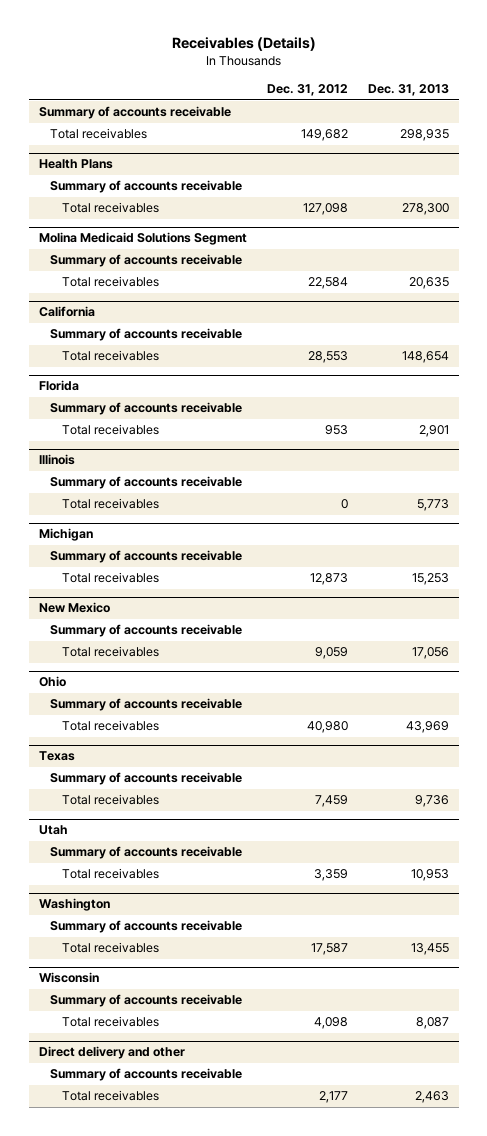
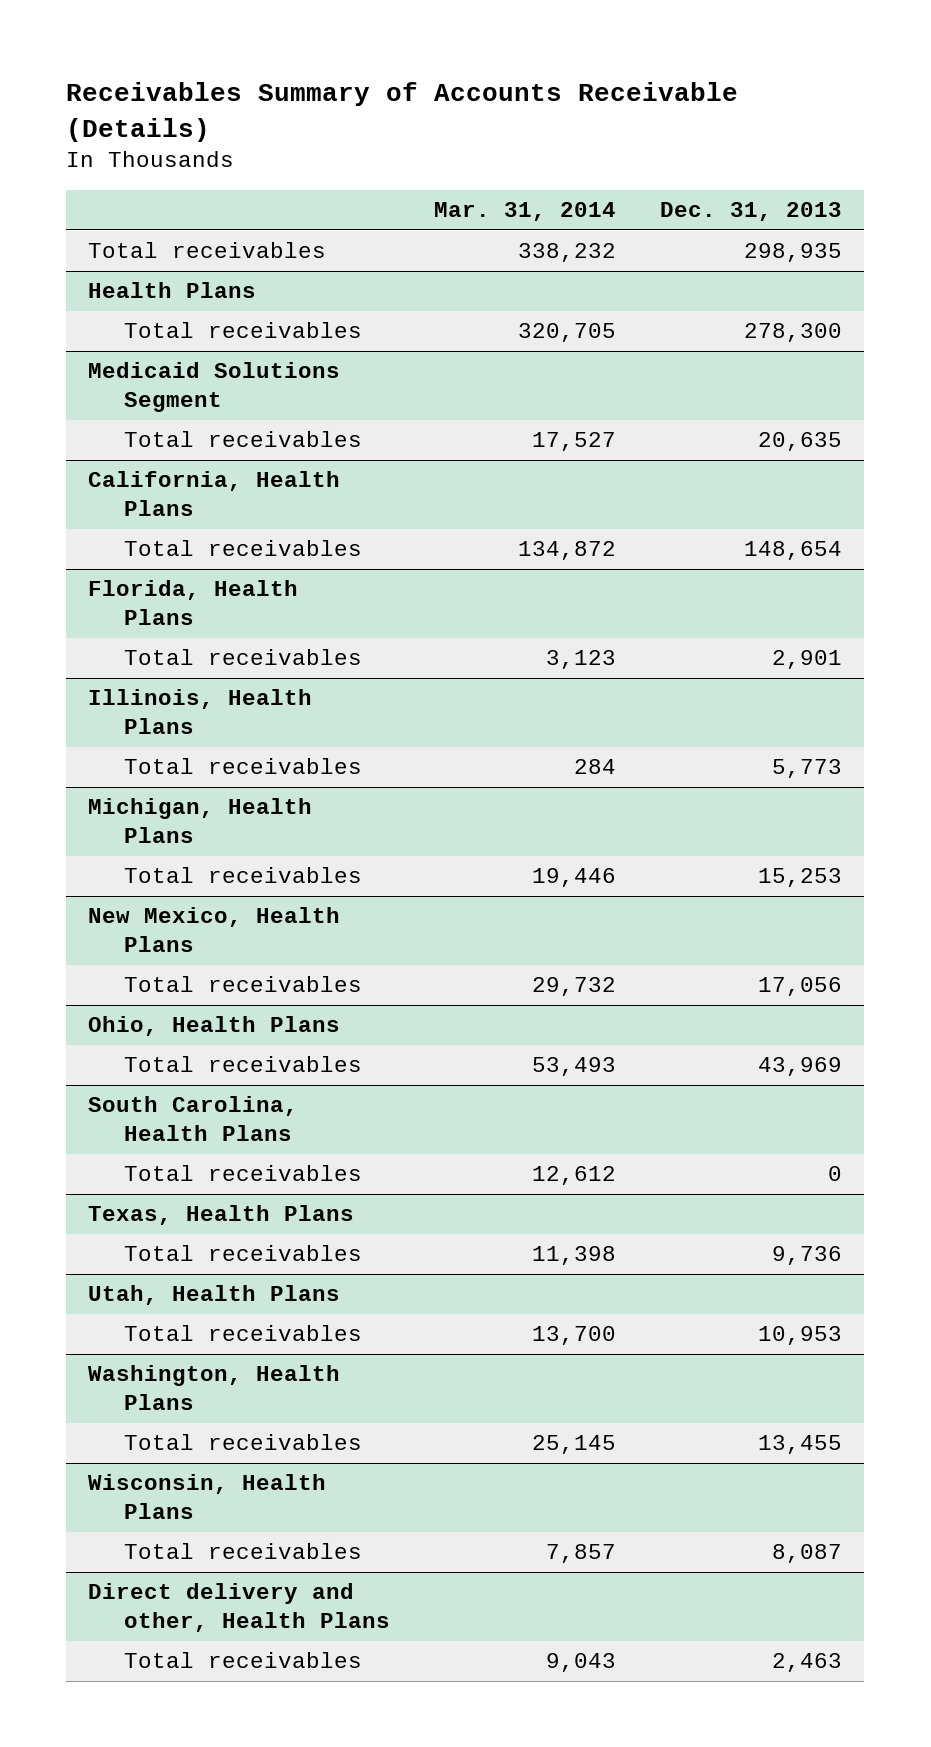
- Receivables (Details)
+ Receivables Summary of Accounts Receivable (Details)
- | Dec. 31, 2012 | Dec. 31, 2013
+ | Mar. 31, 2014 | Dec. 31, 2013
- Summary of accounts receivable
@ Health Plans
- Summary of accounts receivable
- Molina Medicaid Solutions Segment
- Summary of accounts receivable
+ Medicaid Solutions Segment
- California
- Summary of accounts receivable
+ California, Health Plans
- Florida
- Summary of accounts receivable
+ Florida, Health Plans
- Illinois
- Summary of accounts receivable
+ Illinois, Health Plans
- Michigan
- Summary of accounts receivable
+ Michigan, Health Plans
- New Mexico
- Summary of accounts receivable
+ New Mexico, Health Plans
- Ohio
- Summary of accounts receivable
+ Ohio, Health Plans
- Texas
- Summary of accounts receivable
+ South Carolina, Health Plans
+ Total receivables | 12,612 | 0
+ Texas, Health Plans
- Utah
- Summary of accounts receivable
+ Utah, Health Plans
- Washington
- Summary of accounts receivable
+ Washington, Health Plans
- Wisconsin
- Summary of accounts receivable
+ Wisconsin, Health Plans
- Direct delivery and other
- Summary of accounts receivable
+ Direct delivery and other, Health Plans

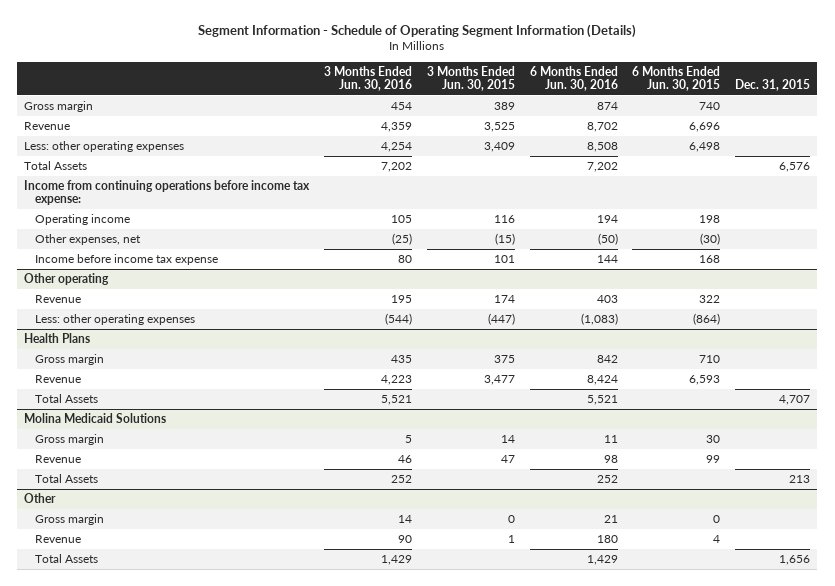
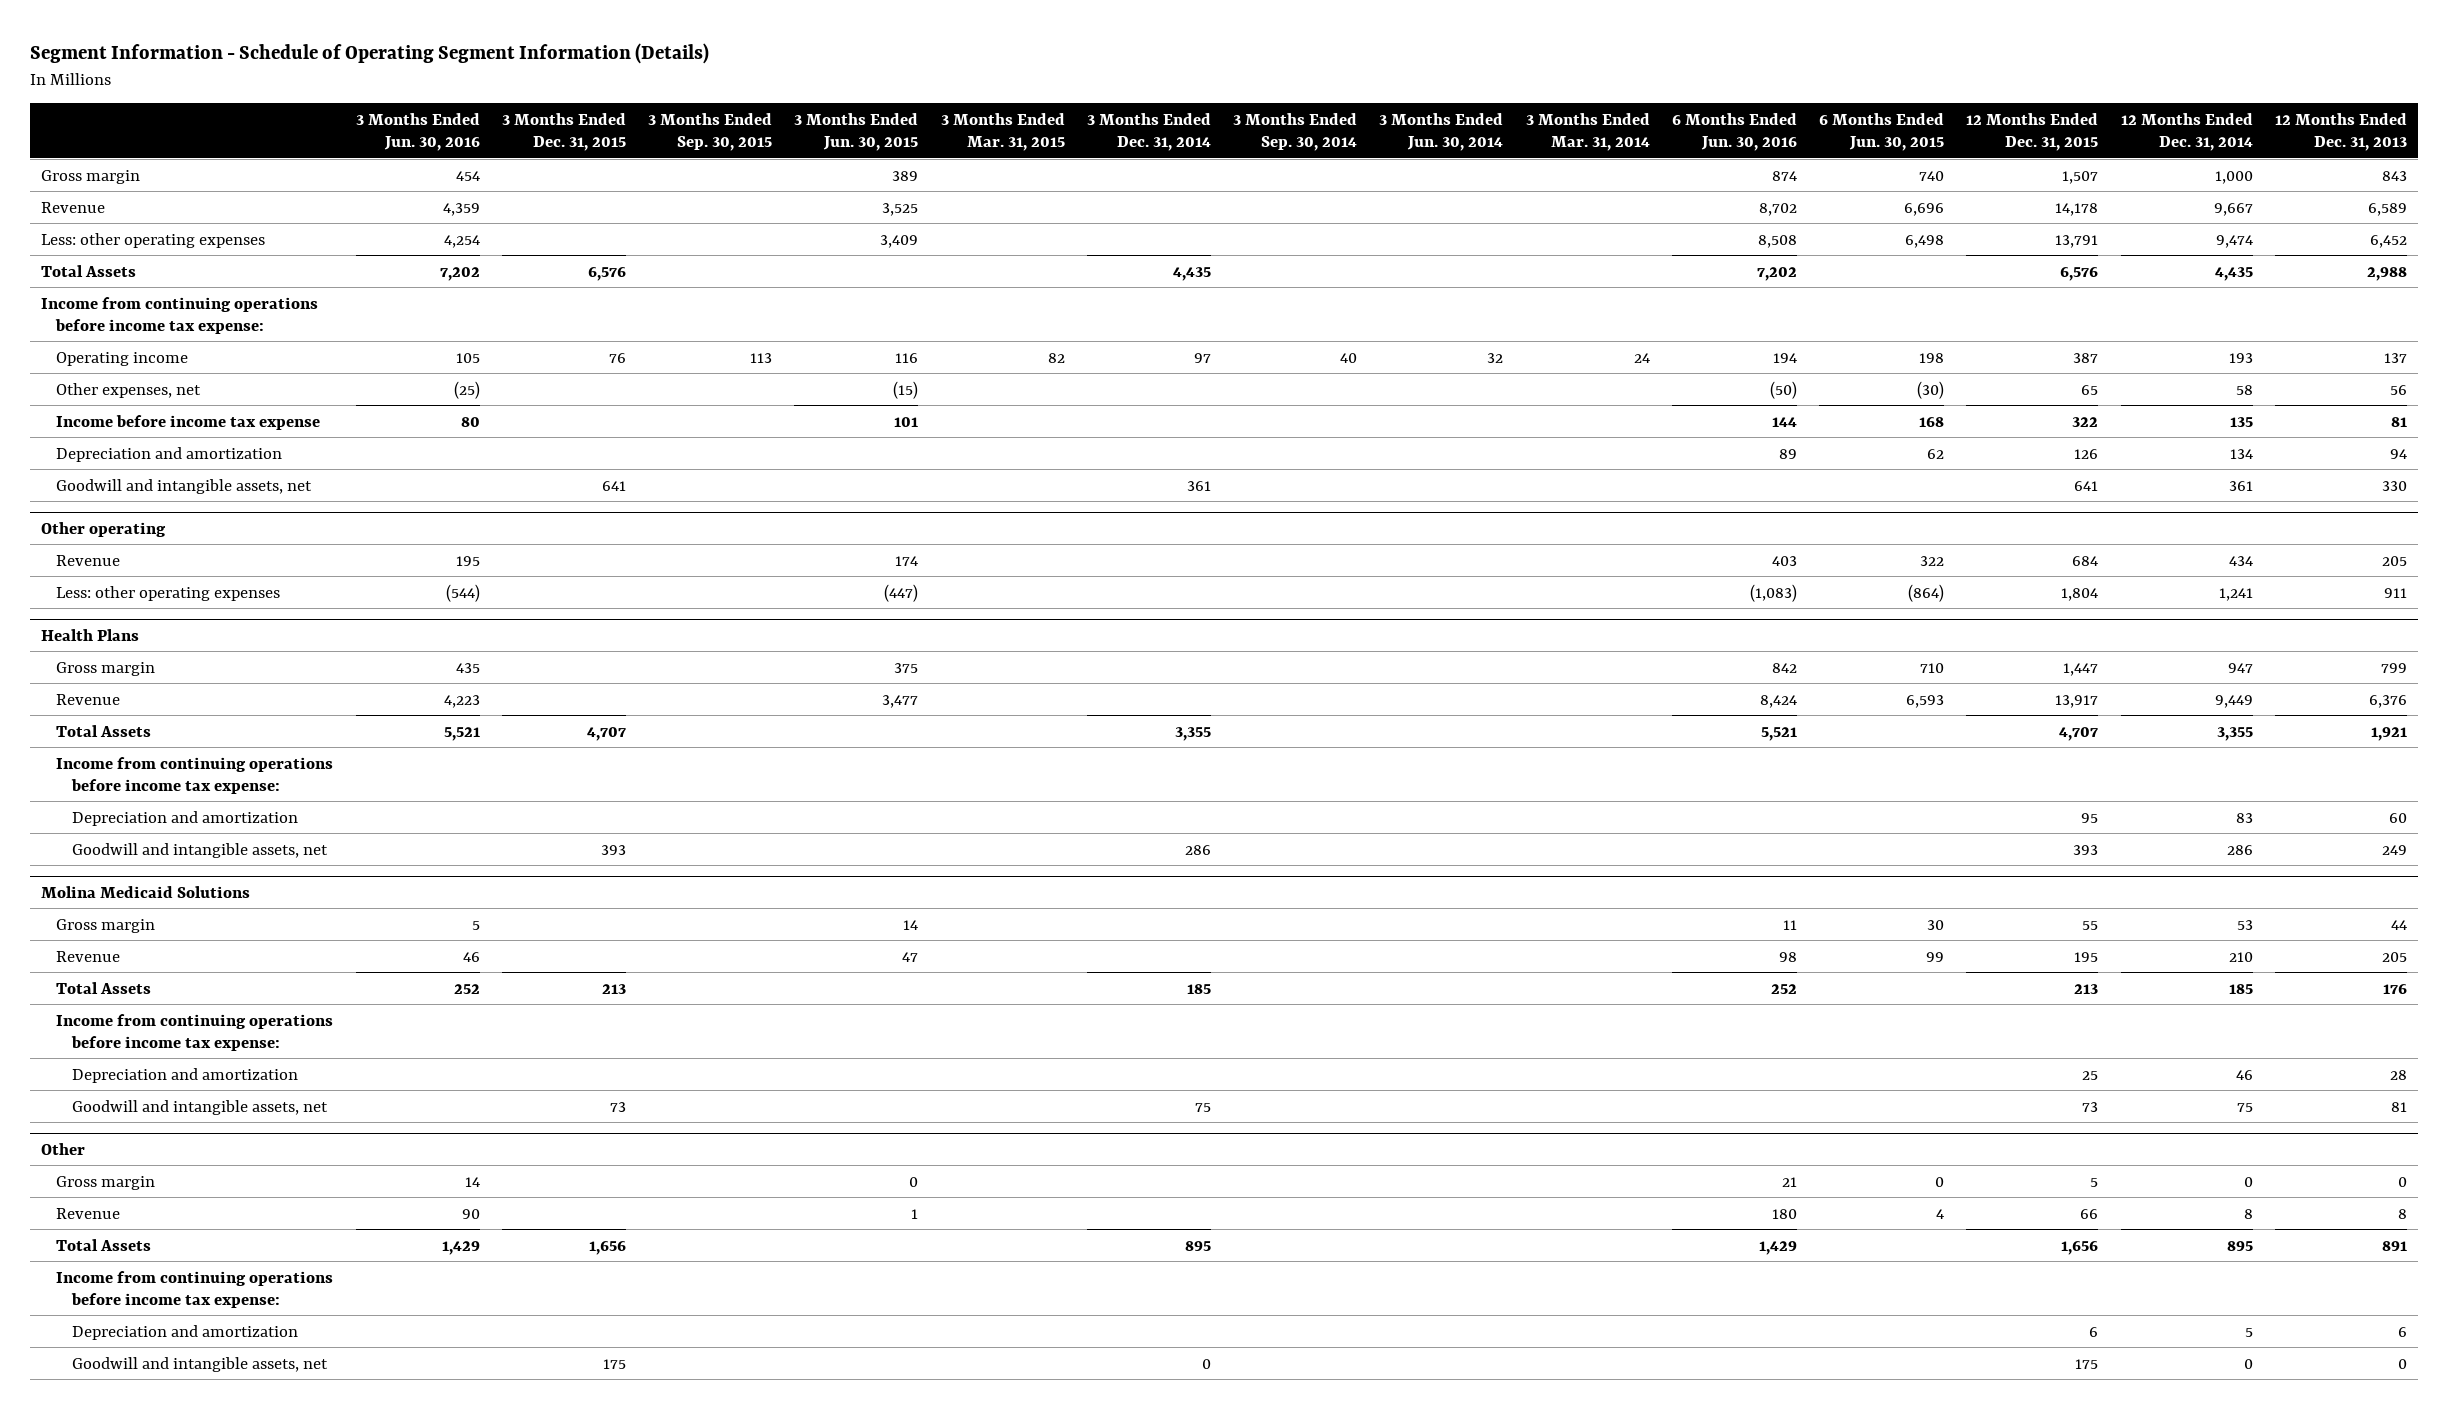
- | 3 Months Ended Jun. 30, 2016 | 3 Months Ended Jun. 30, 2015 | 6 Months Ended Jun. 30, 2016 | 6 Months Ended Jun. 30, 2015 | Dec. 31, 2015
+ | 3 Months Ended Jun. 30, 2016 | 3 Months Ended Dec. 31, 2015 | 3 Months Ended Sep. 30, 2015 | 3 Months Ended Jun. 30, 2015 | 3 Months Ended Mar. 31, 2015 | 3 Months Ended Dec. 31, 2014 | 3 Months Ended Sep. 30, 2014 | 3 Months Ended Jun. 30, 2014 | 3 Months Ended Mar. 31, 2014 | 6 Months Ended Jun. 30, 2016 | 6 Months Ended Jun. 30, 2015 | 12 Months Ended Dec. 31, 2015 | 12 Months Ended Dec. 31, 2014 | 12 Months Ended Dec. 31, 2013
+ Depreciation and amortization | | | | | | | | | | 89 | 62 | 126 | 134 | 94
+ Goodwill and intangible assets, net | | 641 | | | | 361 | | | | | | 641 | 361 | 330
@ Health Plans
+ Income from continuing operations before income tax expense:
+ Depreciation and amortization | | | | | | | | | | | | 95 | 83 | 60
+ Goodwill and intangible assets, net | | 393 | | | | 286 | | | | | | 393 | 286 | 249
@ Molina Medicaid Solutions
+ Income from continuing operations before income tax expense:
+ Depreciation and amortization | | | | | | | | | | | | 25 | 46 | 28
+ Goodwill and intangible assets, net | | 73 | | | | 75 | | | | | | 73 | 75 | 81
@ Other
+ Income from continuing operations before income tax expense:
+ Depreciation and amortization | | | | | | | | | | | | 6 | 5 | 6
+ Goodwill and intangible assets, net | | 175 | | | | 0 | | | | | | 175 | 0 | 0

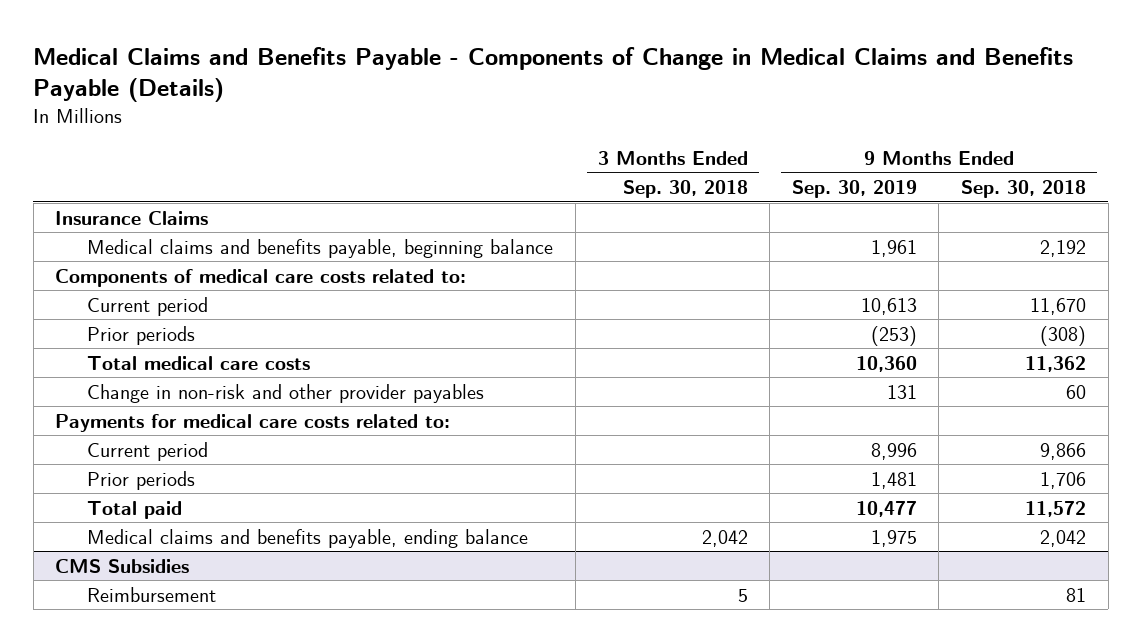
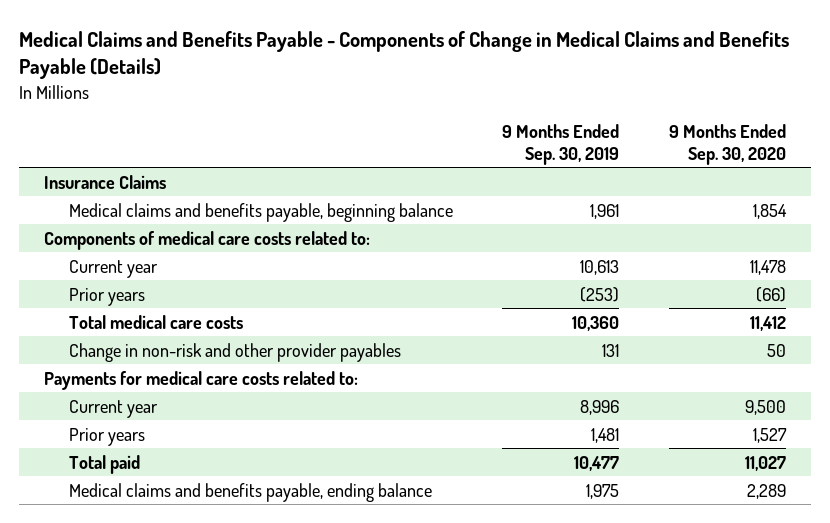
- | 3 Months Ended Sep. 30, 2018 | 9 Months Ended Sep. 30, 2019 | 9 Months Ended Sep. 30, 2018
+ | 9 Months Ended Sep. 30, 2019 | 9 Months Ended Sep. 30, 2020
- Current period | | 10,613 | 11,670
- Prior periods | | (253) | (308)
+ Current year | 10,613 | 11,478
+ Prior years | (253) | (66)
- Current period | | 8,996 | 9,866
- Prior periods | | 1,481 | 1,706
+ Current year | 8,996 | 9,500
+ Prior years | 1,481 | 1,527
- CMS Subsidies
- Reimbursement | 5 | | 81

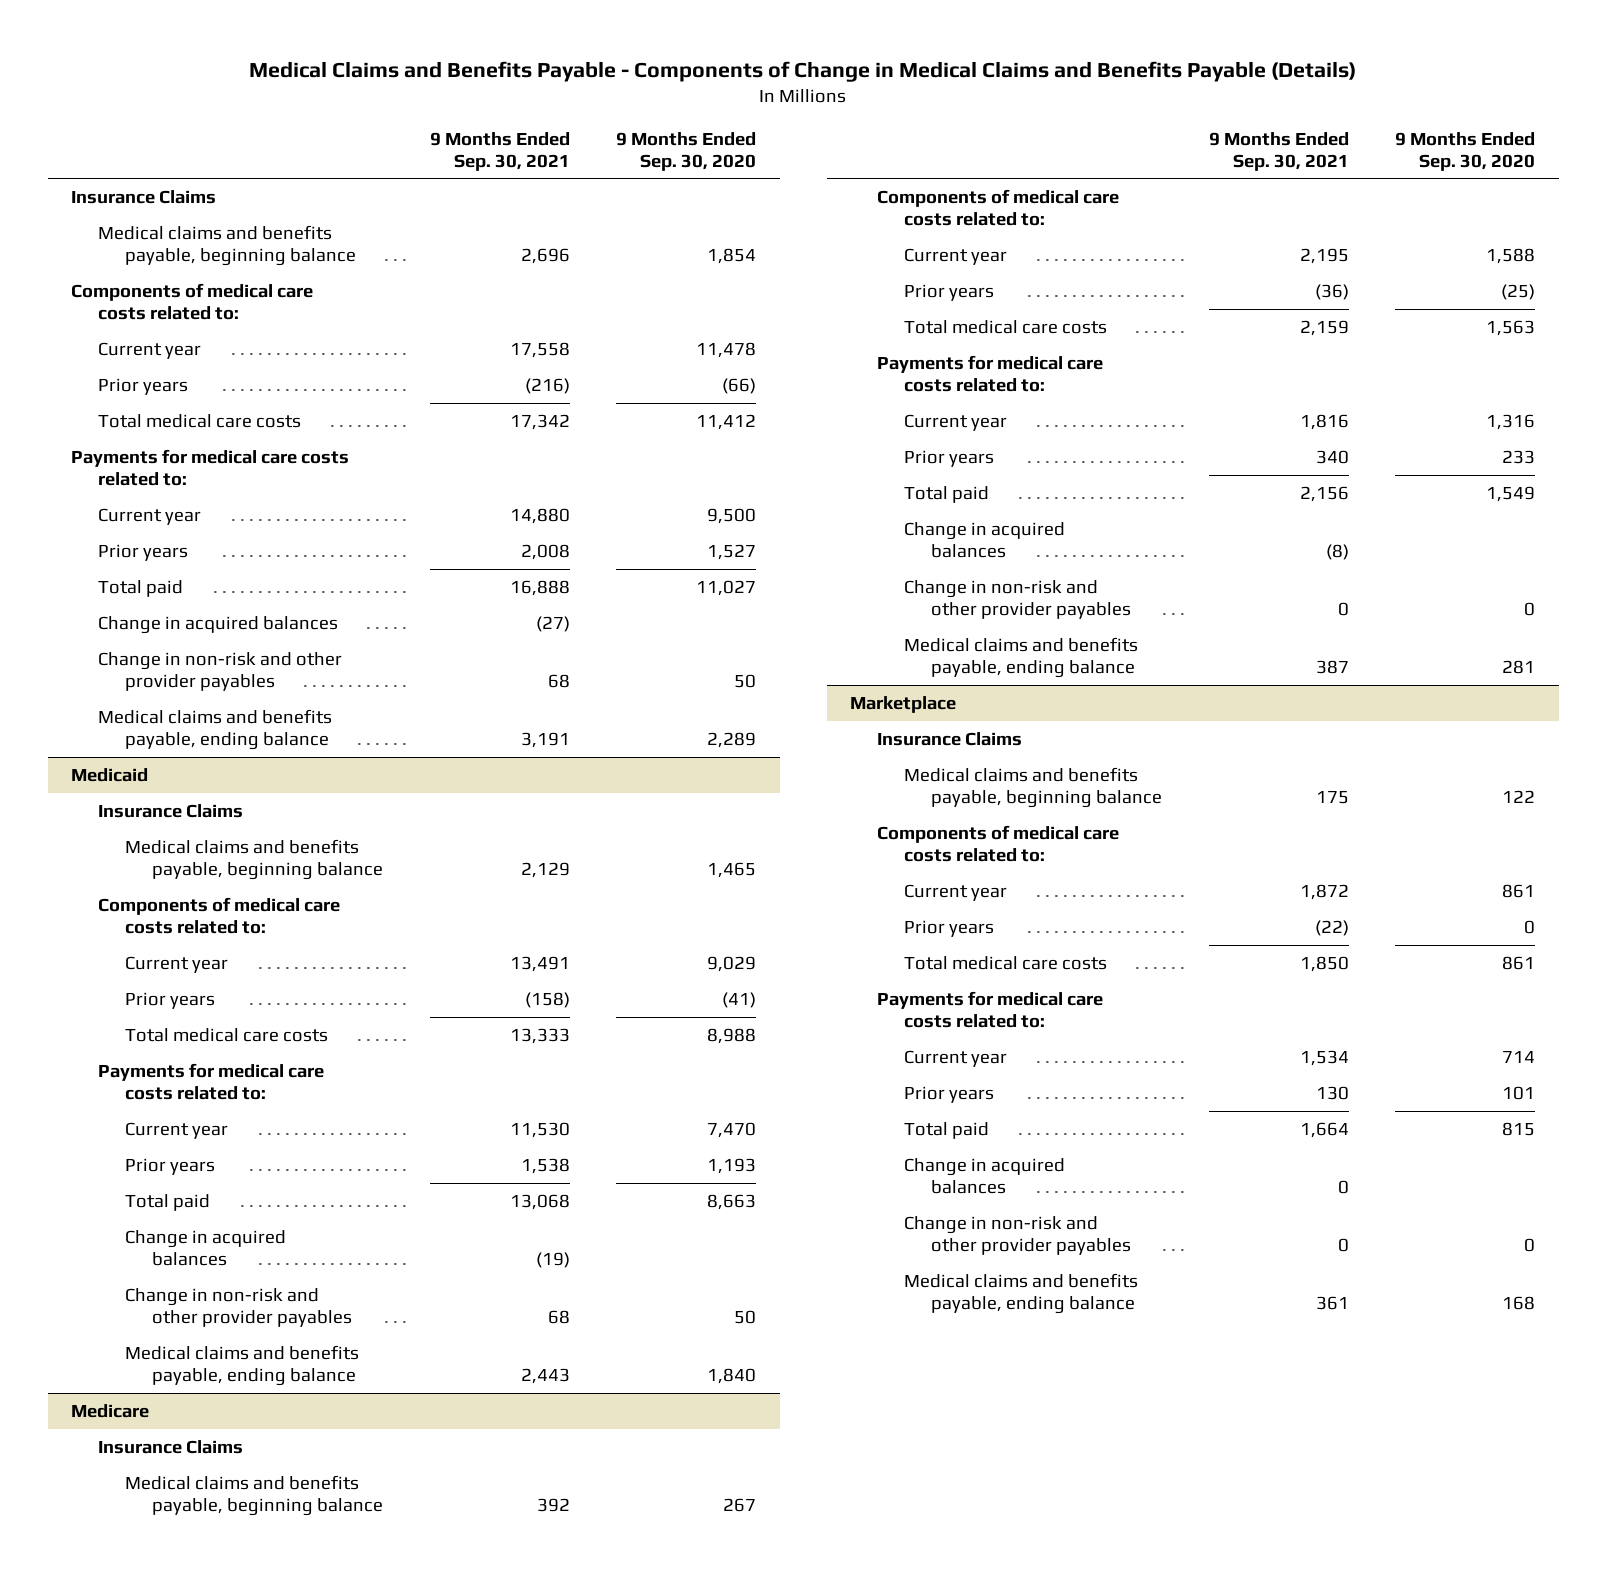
- | 9 Months Ended Sep. 30, 2019 | 9 Months Ended Sep. 30, 2020
+ | 9 Months Ended Sep. 30, 2021 | 9 Months Ended Sep. 30, 2020
+ Change in acquired balances | (27) |
moved down: Change in non-risk and other provider payables | 68 | 50
+ Medicaid
+ Insurance Claims
+ Medical claims and benefits payable, beginning balance | 2,129 | 1,465
+ Components of medical care costs related to:
+ Current year | 13,491 | 9,029
+ Prior years | (158) | (41)
+ Total medical care costs | 13,333 | 8,988
+ Payments for medical care costs related to:
+ Current year | 11,530 | 7,470
+ Prior years | 1,538 | 1,193
+ Total paid | 13,068 | 8,663
+ Change in acquired balances | (19) |
+ Change in non-risk and other provider payables | 68 | 50
+ Medical claims and benefits payable, ending balance | 2,443 | 1,840
+ Medicare
+ Insurance Claims
+ Medical claims and benefits payable, beginning balance | 392 | 267
+ Components of medical care costs related to:
+ Current year | 2,195 | 1,588
+ Prior years | (36) | (25)
+ Total medical care costs | 2,159 | 1,563
+ Payments for medical care costs related to:
+ Current year | 1,816 | 1,316
+ Prior years | 340 | 233
+ Total paid | 2,156 | 1,549
+ Change in acquired balances | (8) |
+ Change in non-risk and other provider payables | 0 | 0
+ Medical claims and benefits payable, ending balance | 387 | 281
+ Marketplace
+ Insurance Claims
+ Medical claims and benefits payable, beginning balance | 175 | 122
+ Components of medical care costs related to:
+ Current year | 1,872 | 861
+ Prior years | (22) | 0
+ Total medical care costs | 1,850 | 861
+ Payments for medical care costs related to:
+ Current year | 1,534 | 714
+ Prior years | 130 | 101
+ Total paid | 1,664 | 815
+ Change in acquired balances | 0 |
+ Change in non-risk and other provider payables | 0 | 0
+ Medical claims and benefits payable, ending balance | 361 | 168

